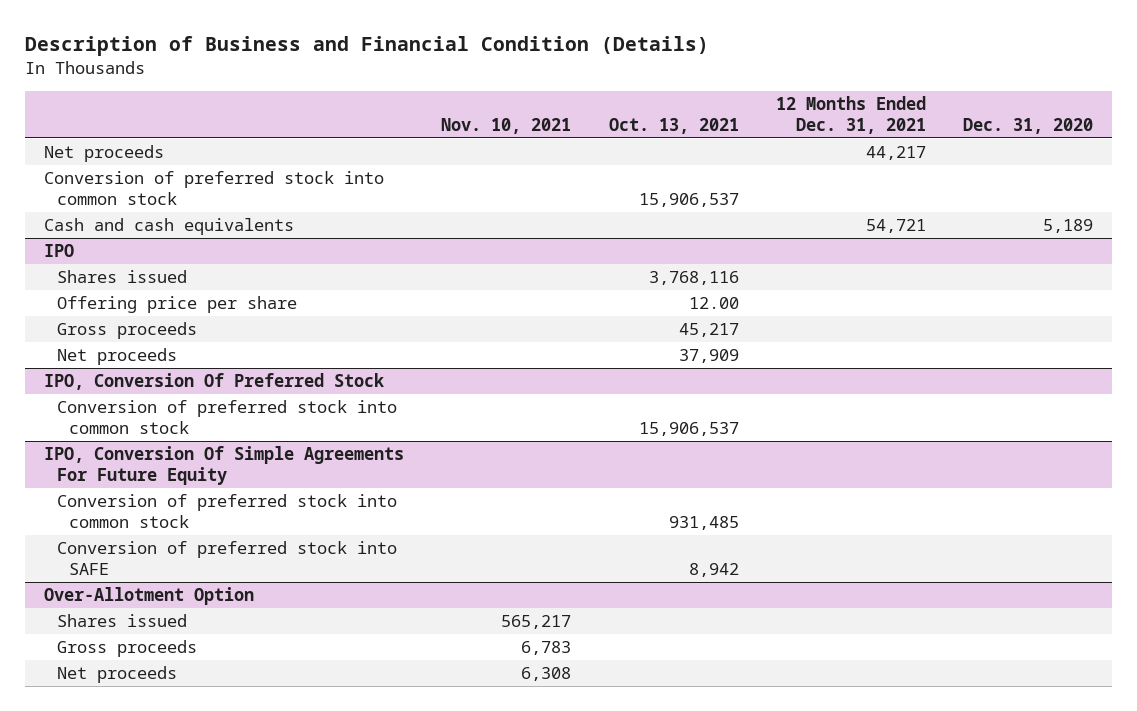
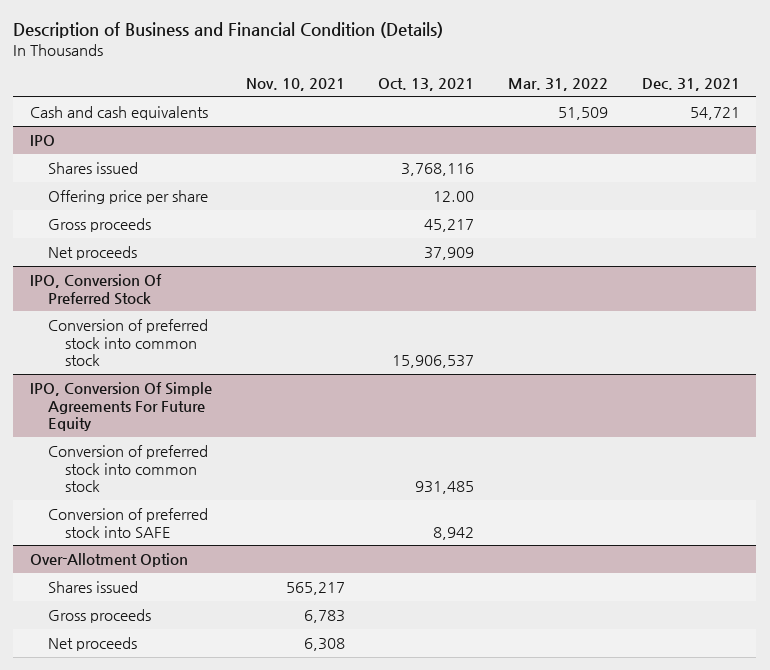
- | Nov. 10, 2021 | Oct. 13, 2021 | 12 Months Ended Dec. 31, 2021 | Dec. 31, 2020
+ | Nov. 10, 2021 | Oct. 13, 2021 | Mar. 31, 2022 | Dec. 31, 2021
- Net proceeds | | | 44,217 |
- Conversion of preferred stock into common stock | | 15,906,537 | |

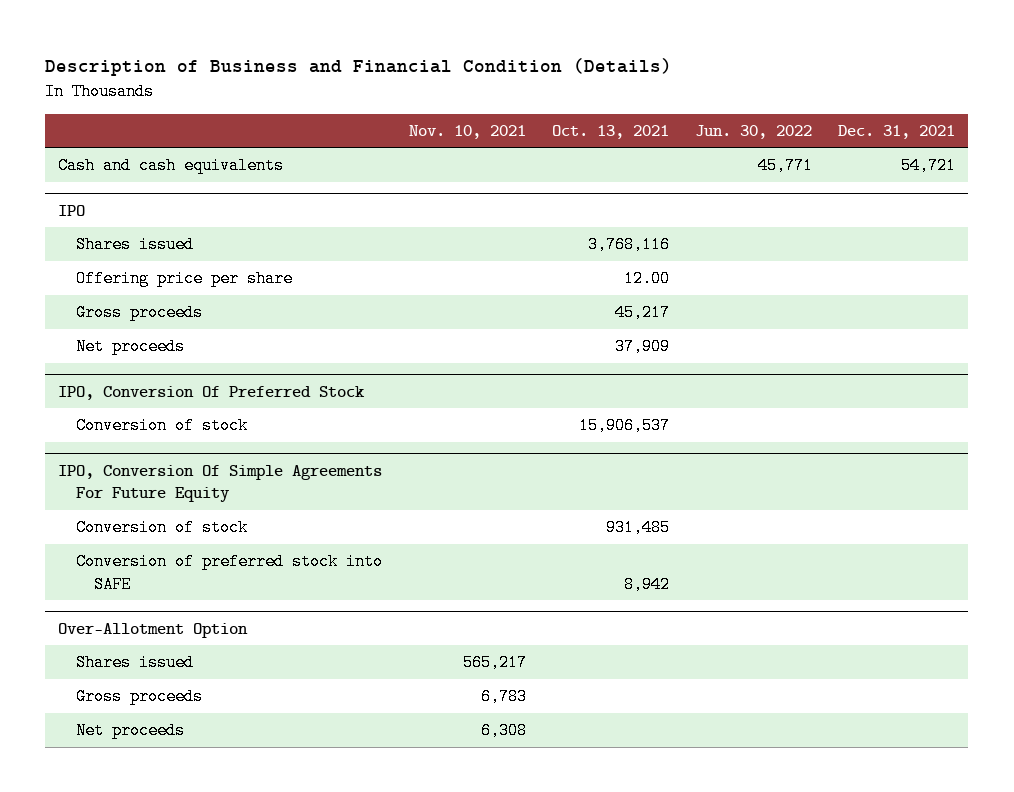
- | Nov. 10, 2021 | Oct. 13, 2021 | Mar. 31, 2022 | Dec. 31, 2021
+ | Nov. 10, 2021 | Oct. 13, 2021 | Jun. 30, 2022 | Dec. 31, 2021
@ IPO, Conversion Of Preferred Stock
- Conversion of preferred stock into common stock | | 15,906,537 | |
+ Conversion of stock | | 15,906,537 | |
@ IPO, Conversion Of Simple Agreements For Future Equity
- Conversion of preferred stock into common stock | | 931,485 | |
+ Conversion of stock | | 931,485 | |

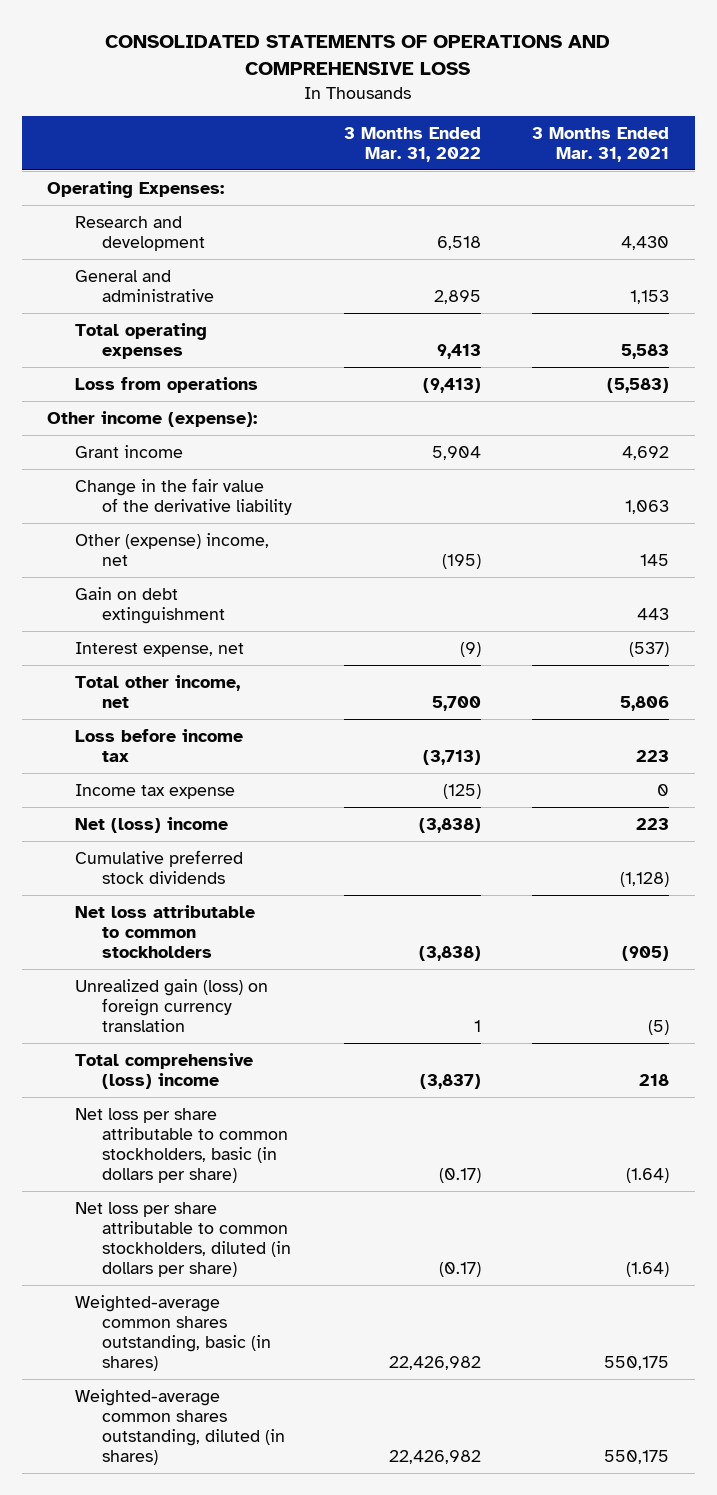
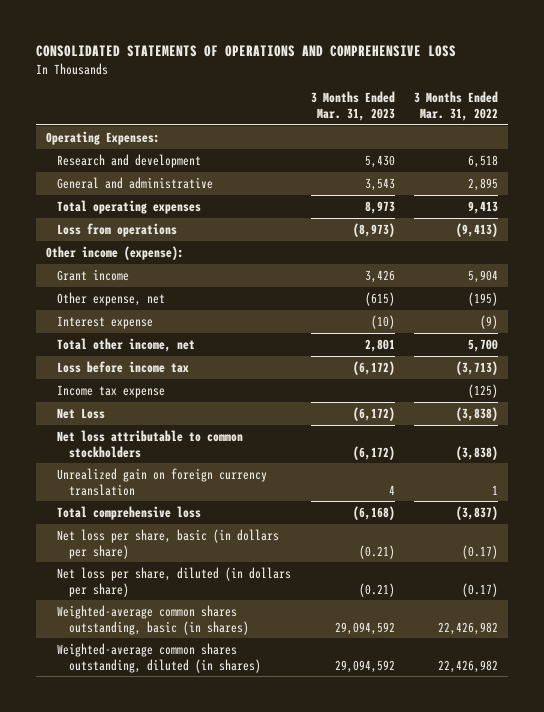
- | 3 Months Ended Mar. 31, 2022 | 3 Months Ended Mar. 31, 2021
+ | 3 Months Ended Mar. 31, 2023 | 3 Months Ended Mar. 31, 2022
- Change in the fair value of the derivative liability | | 1,063
- Other (expense) income, net | (195) | 145
- Gain on debt extinguishment | | 443
- Interest expense, net | (9) | (537)
+ Other expense, net | (615) | (195)
+ Interest expense | (10) | (9)
- Net (loss) income | (3,838) | 223
- Cumulative preferred stock dividends | | (1,128)
+ Net Loss | (6,172) | (3,838)
- Unrealized gain (loss) on foreign currency translation | 1 | (5)
- Total comprehensive (loss) income | (3,837) | 218
- Net loss per share attributable to common stockholders, basic (in dollars per share) | (0.17) | (1.64)
- Net loss per share attributable to common stockholders, diluted (in dollars per share) | (0.17) | (1.64)
+ Unrealized gain on foreign currency translation | 4 | 1
+ Total comprehensive loss | (6,168) | (3,837)
+ Net loss per share, basic (in dollars per share) | (0.21) | (0.17)
+ Net loss per share, diluted (in dollars per share) | (0.21) | (0.17)

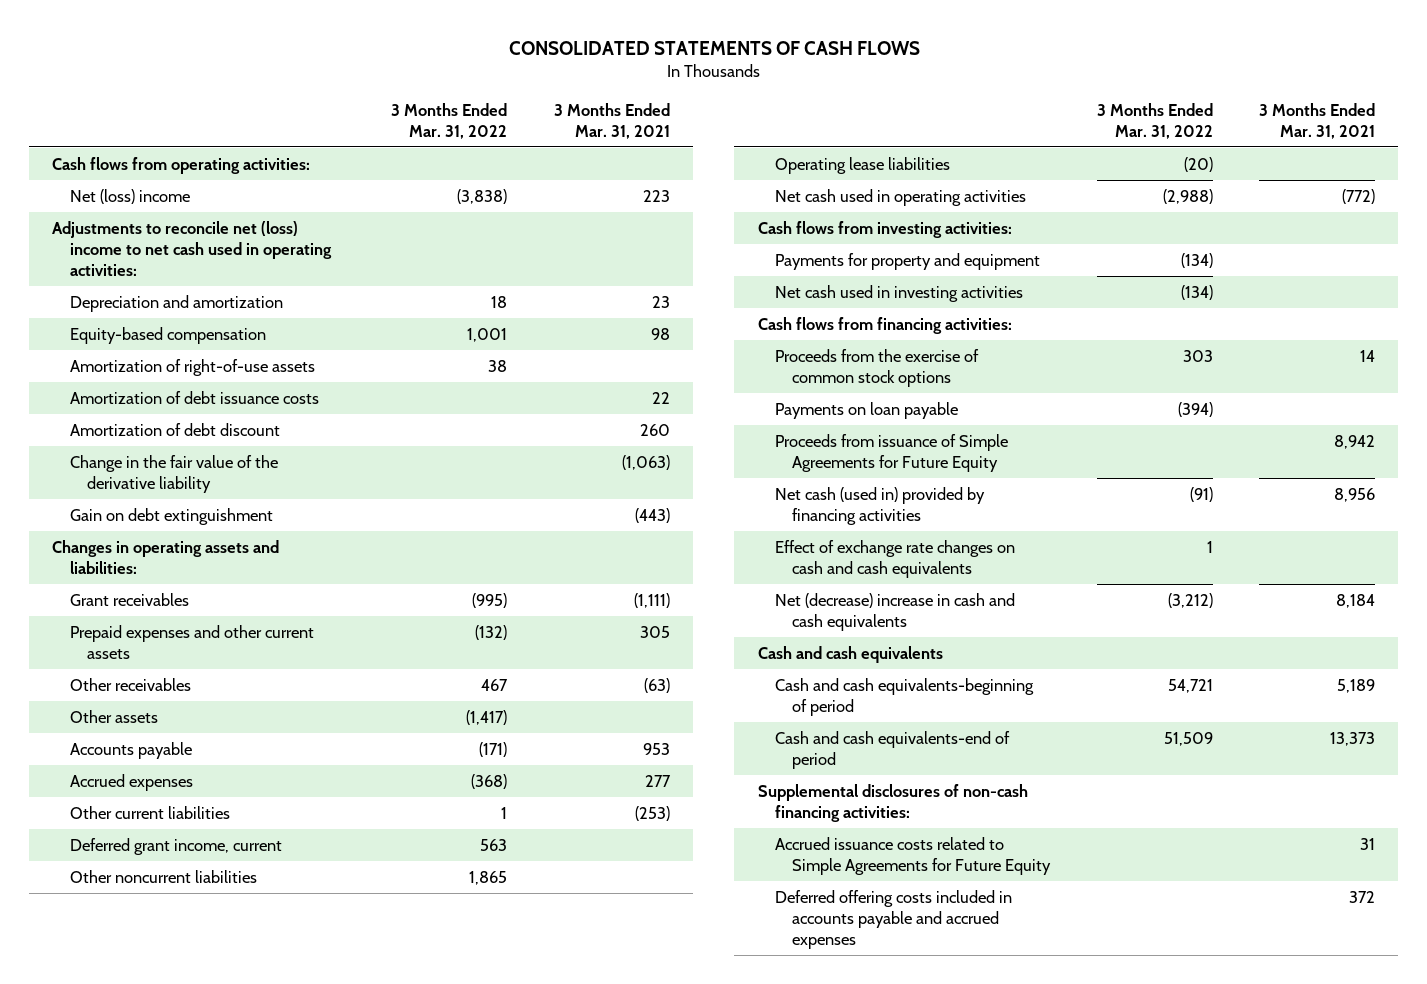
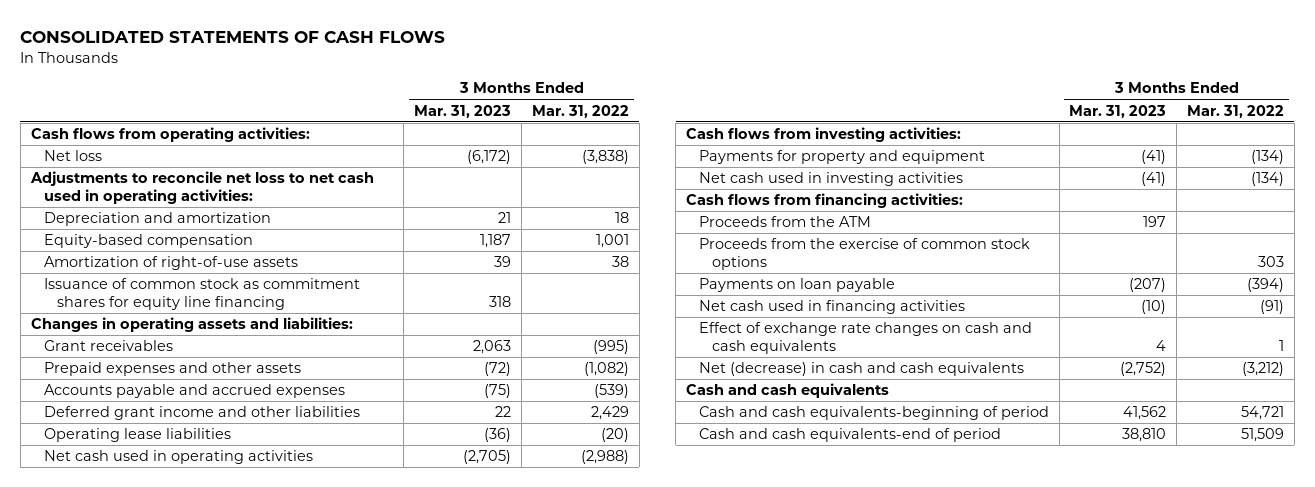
- | 3 Months Ended Mar. 31, 2022 | 3 Months Ended Mar. 31, 2021
+ | 3 Months Ended Mar. 31, 2023 | 3 Months Ended Mar. 31, 2022
- Net (loss) income | (3,838) | 223
- Adjustments to reconcile net (loss) income to net cash used in operating activities:
+ Net loss | (6,172) | (3,838)
+ Adjustments to reconcile net loss to net cash used in operating activities:
- Amortization of debt issuance costs | | 22
- Amortization of debt discount | | 260
- Change in the fair value of the derivative liability | | (1,063)
- Gain on debt extinguishment | | (443)
+ Issuance of common stock as commitment shares for equity line financing | 318 |
- Prepaid expenses and other current assets | (132) | 305
- Other receivables | 467 | (63)
- Other assets | (1,417) |
- Accounts payable | (171) | 953
- Accrued expenses | (368) | 277
- Other current liabilities | 1 | (253)
- Deferred grant income, current | 563 |
- Other noncurrent liabilities | 1,865 |
+ Prepaid expenses and other assets | (72) | (1,082)
+ Accounts payable and accrued expenses | (75) | (539)
+ Deferred grant income and other liabilities | 22 | 2,429
+ Proceeds from the ATM | 197 |
- Proceeds from issuance of Simple Agreements for Future Equity | | 8,942
- Net cash (used in) provided by financing activities | (91) | 8,956
+ Net cash used in financing activities | (10) | (91)
- Net (decrease) increase in cash and cash equivalents | (3,212) | 8,184
+ Net (decrease) in cash and cash equivalents | (2,752) | (3,212)
- Supplemental disclosures of non-cash financing activities:
- Accrued issuance costs related to Simple Agreements for Future Equity | | 31
- Deferred offering costs included in accounts payable and accrued expenses | | 372

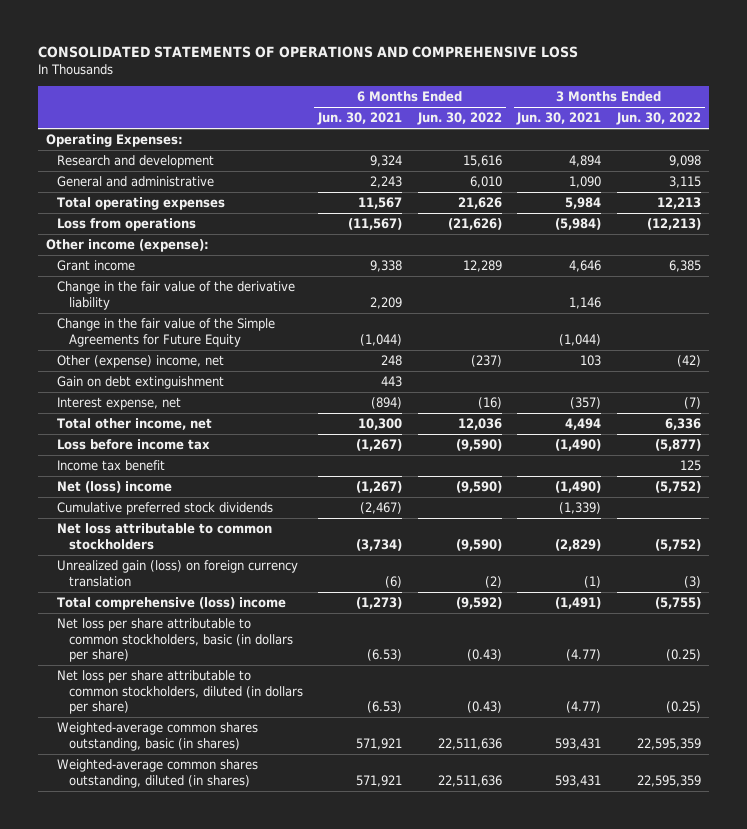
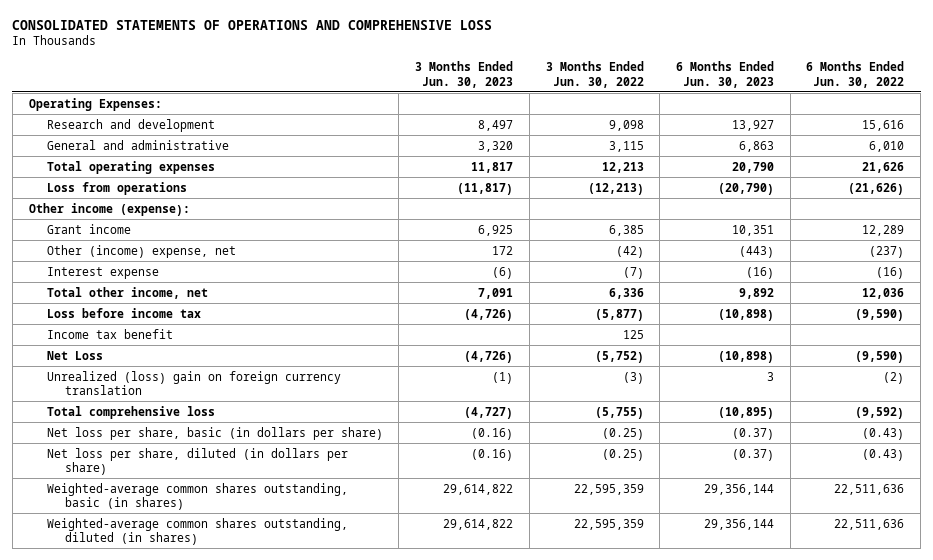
- | 6 Months Ended Jun. 30, 2021 | 6 Months Ended Jun. 30, 2022 | 3 Months Ended Jun. 30, 2021 | 3 Months Ended Jun. 30, 2022
+ | 3 Months Ended Jun. 30, 2023 | 3 Months Ended Jun. 30, 2022 | 6 Months Ended Jun. 30, 2023 | 6 Months Ended Jun. 30, 2022
- Change in the fair value of the derivative liability | 2,209 | | 1,146 |
- Change in the fair value of the Simple Agreements for Future Equity | (1,044) | | (1,044) |
- Other (expense) income, net | 248 | (237) | 103 | (42)
- Gain on debt extinguishment | 443 | | |
- Interest expense, net | (894) | (16) | (357) | (7)
+ Other (income) expense, net | 172 | (42) | (443) | (237)
+ Interest expense | (6) | (7) | (16) | (16)
- Net (loss) income | (1,267) | (9,590) | (1,490) | (5,752)
- Cumulative preferred stock dividends | (2,467) | | (1,339) |
- Net loss attributable to common stockholders | (3,734) | (9,590) | (2,829) | (5,752)
- Unrealized gain (loss) on foreign currency translation | (6) | (2) | (1) | (3)
- Total comprehensive (loss) income | (1,273) | (9,592) | (1,491) | (5,755)
- Net loss per share attributable to common stockholders, basic (in dollars per share) | (6.53) | (0.43) | (4.77) | (0.25)
- Net loss per share attributable to common stockholders, diluted (in dollars per share) | (6.53) | (0.43) | (4.77) | (0.25)
+ Net Loss | (4,726) | (5,752) | (10,898) | (9,590)
+ Unrealized (loss) gain on foreign currency translation | (1) | (3) | 3 | (2)
+ Total comprehensive loss | (4,727) | (5,755) | (10,895) | (9,592)
+ Net loss per share, basic (in dollars per share) | (0.16) | (0.25) | (0.37) | (0.43)
+ Net loss per share, diluted (in dollars per share) | (0.16) | (0.25) | (0.37) | (0.43)

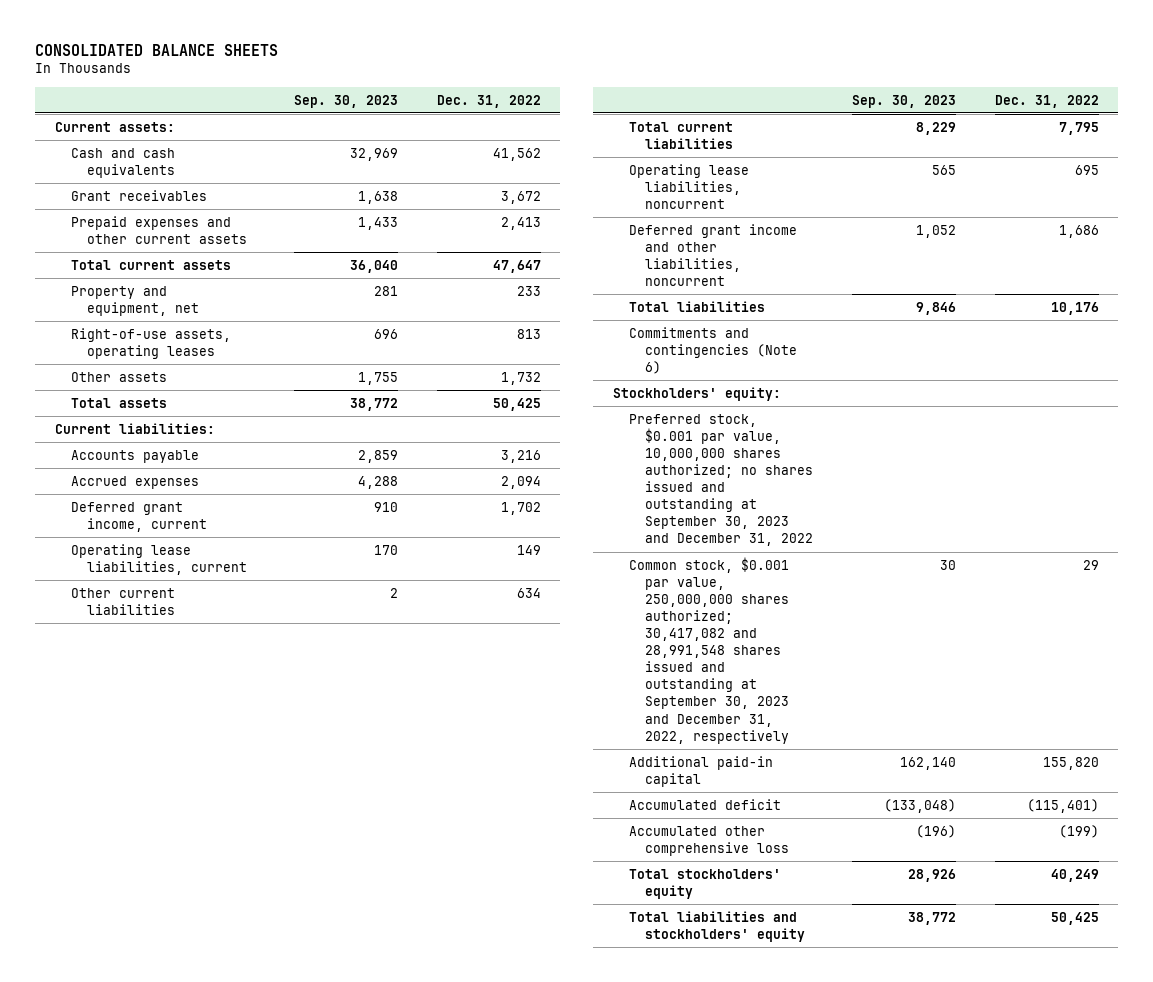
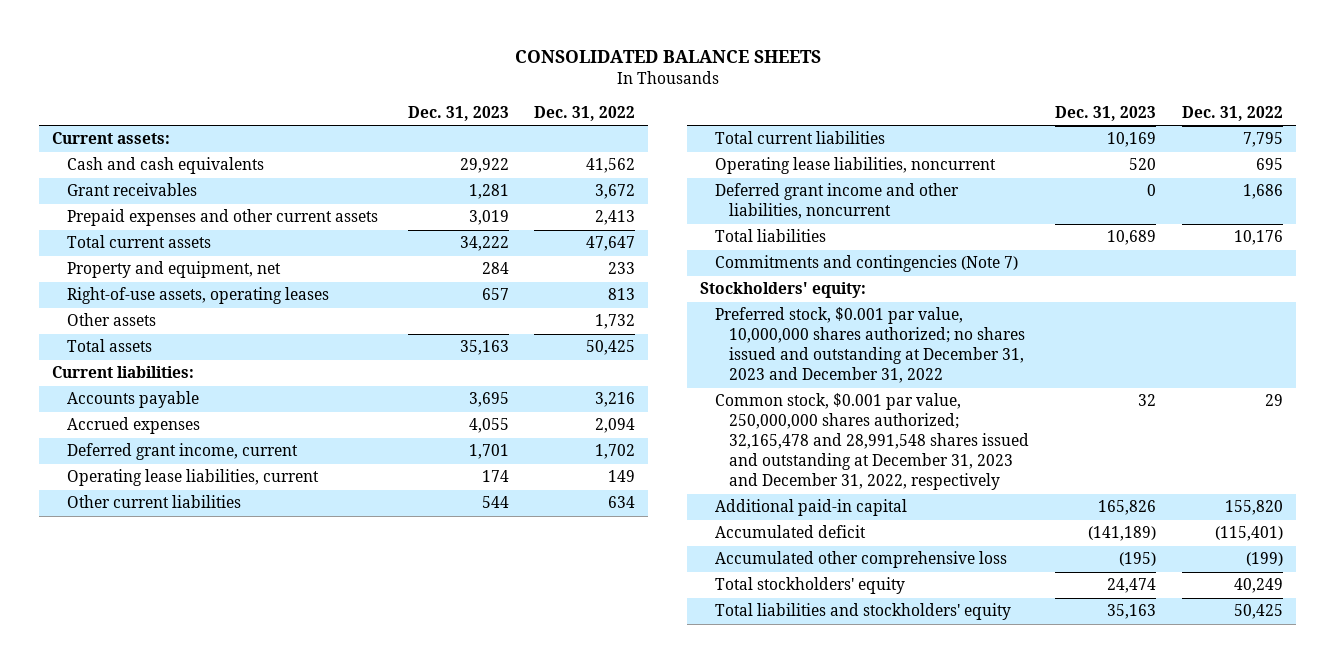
- | Sep. 30, 2023 | Dec. 31, 2022
+ | Dec. 31, 2023 | Dec. 31, 2022
- Commitments and contingencies (Note 6)
+ Commitments and contingencies (Note 7)
- Preferred stock, $0.001 par value, 10,000,000 shares authorized; no shares issued and outstanding at September 30, 2023 and December 31, 2022
- Common stock, $0.001 par value, 250,000,000 shares authorized; 30,417,082 and 28,991,548 shares issued and outstanding at September 30, 2023 and December 31, 2022, respectively | 30 | 29
+ Preferred stock, $0.001 par value, 10,000,000 shares authorized; no shares issued and outstanding at December 31, 2023 and December 31, 2022
+ Common stock, $0.001 par value, 250,000,000 shares authorized; 32,165,478 and 28,991,548 shares issued and outstanding at December 31, 2023 and December 31, 2022, respectively | 32 | 29

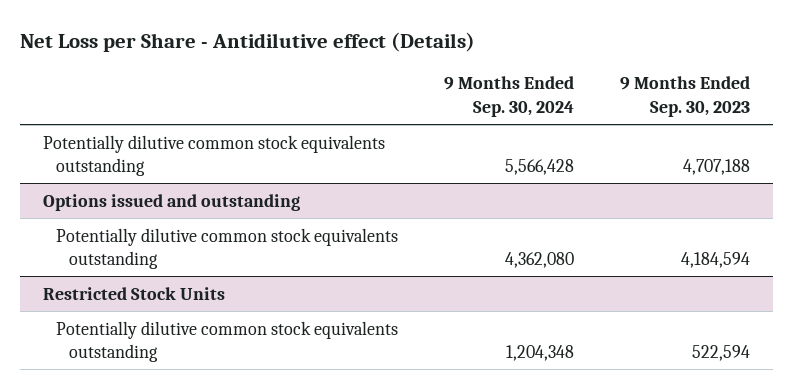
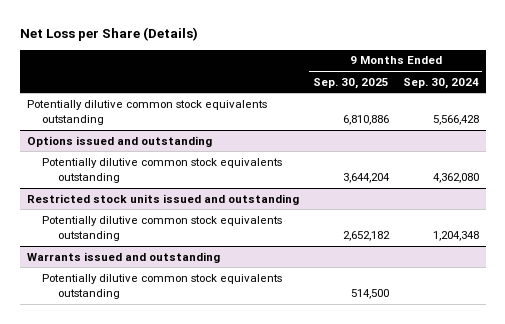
- Net Loss per Share - Antidilutive effect (Details)
+ Net Loss per Share (Details)
- | 9 Months Ended Sep. 30, 2024 | 9 Months Ended Sep. 30, 2023
+ | 9 Months Ended Sep. 30, 2025 | 9 Months Ended Sep. 30, 2024
- Restricted Stock Units
+ Restricted stock units issued and outstanding
+ Warrants issued and outstanding
+ Potentially dilutive common stock equivalents outstanding | 514,500 |

